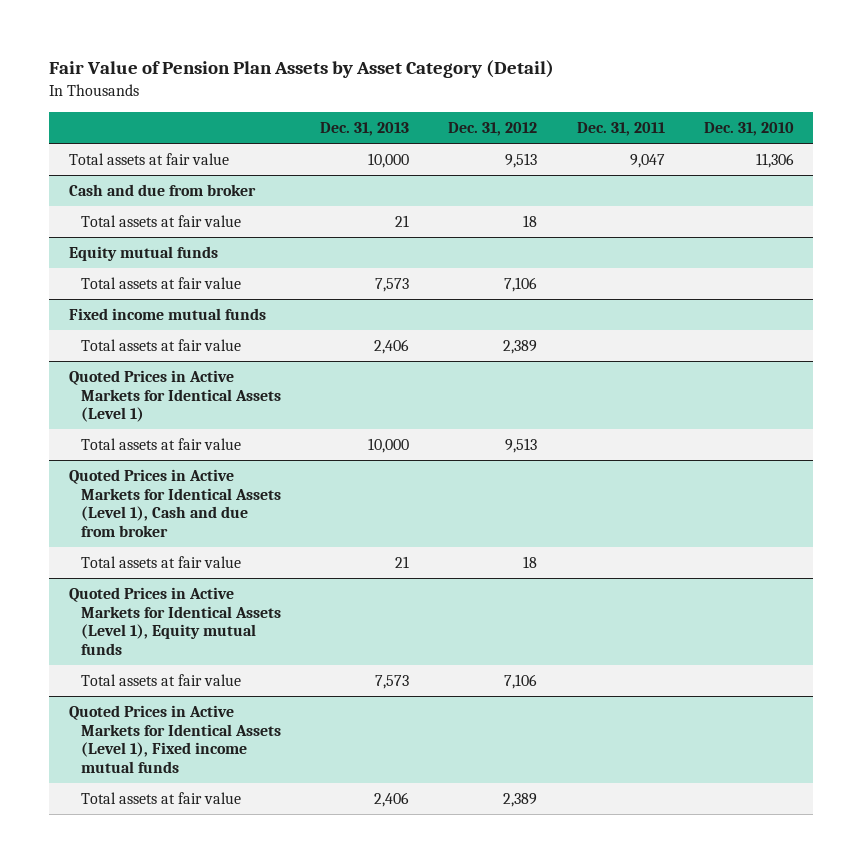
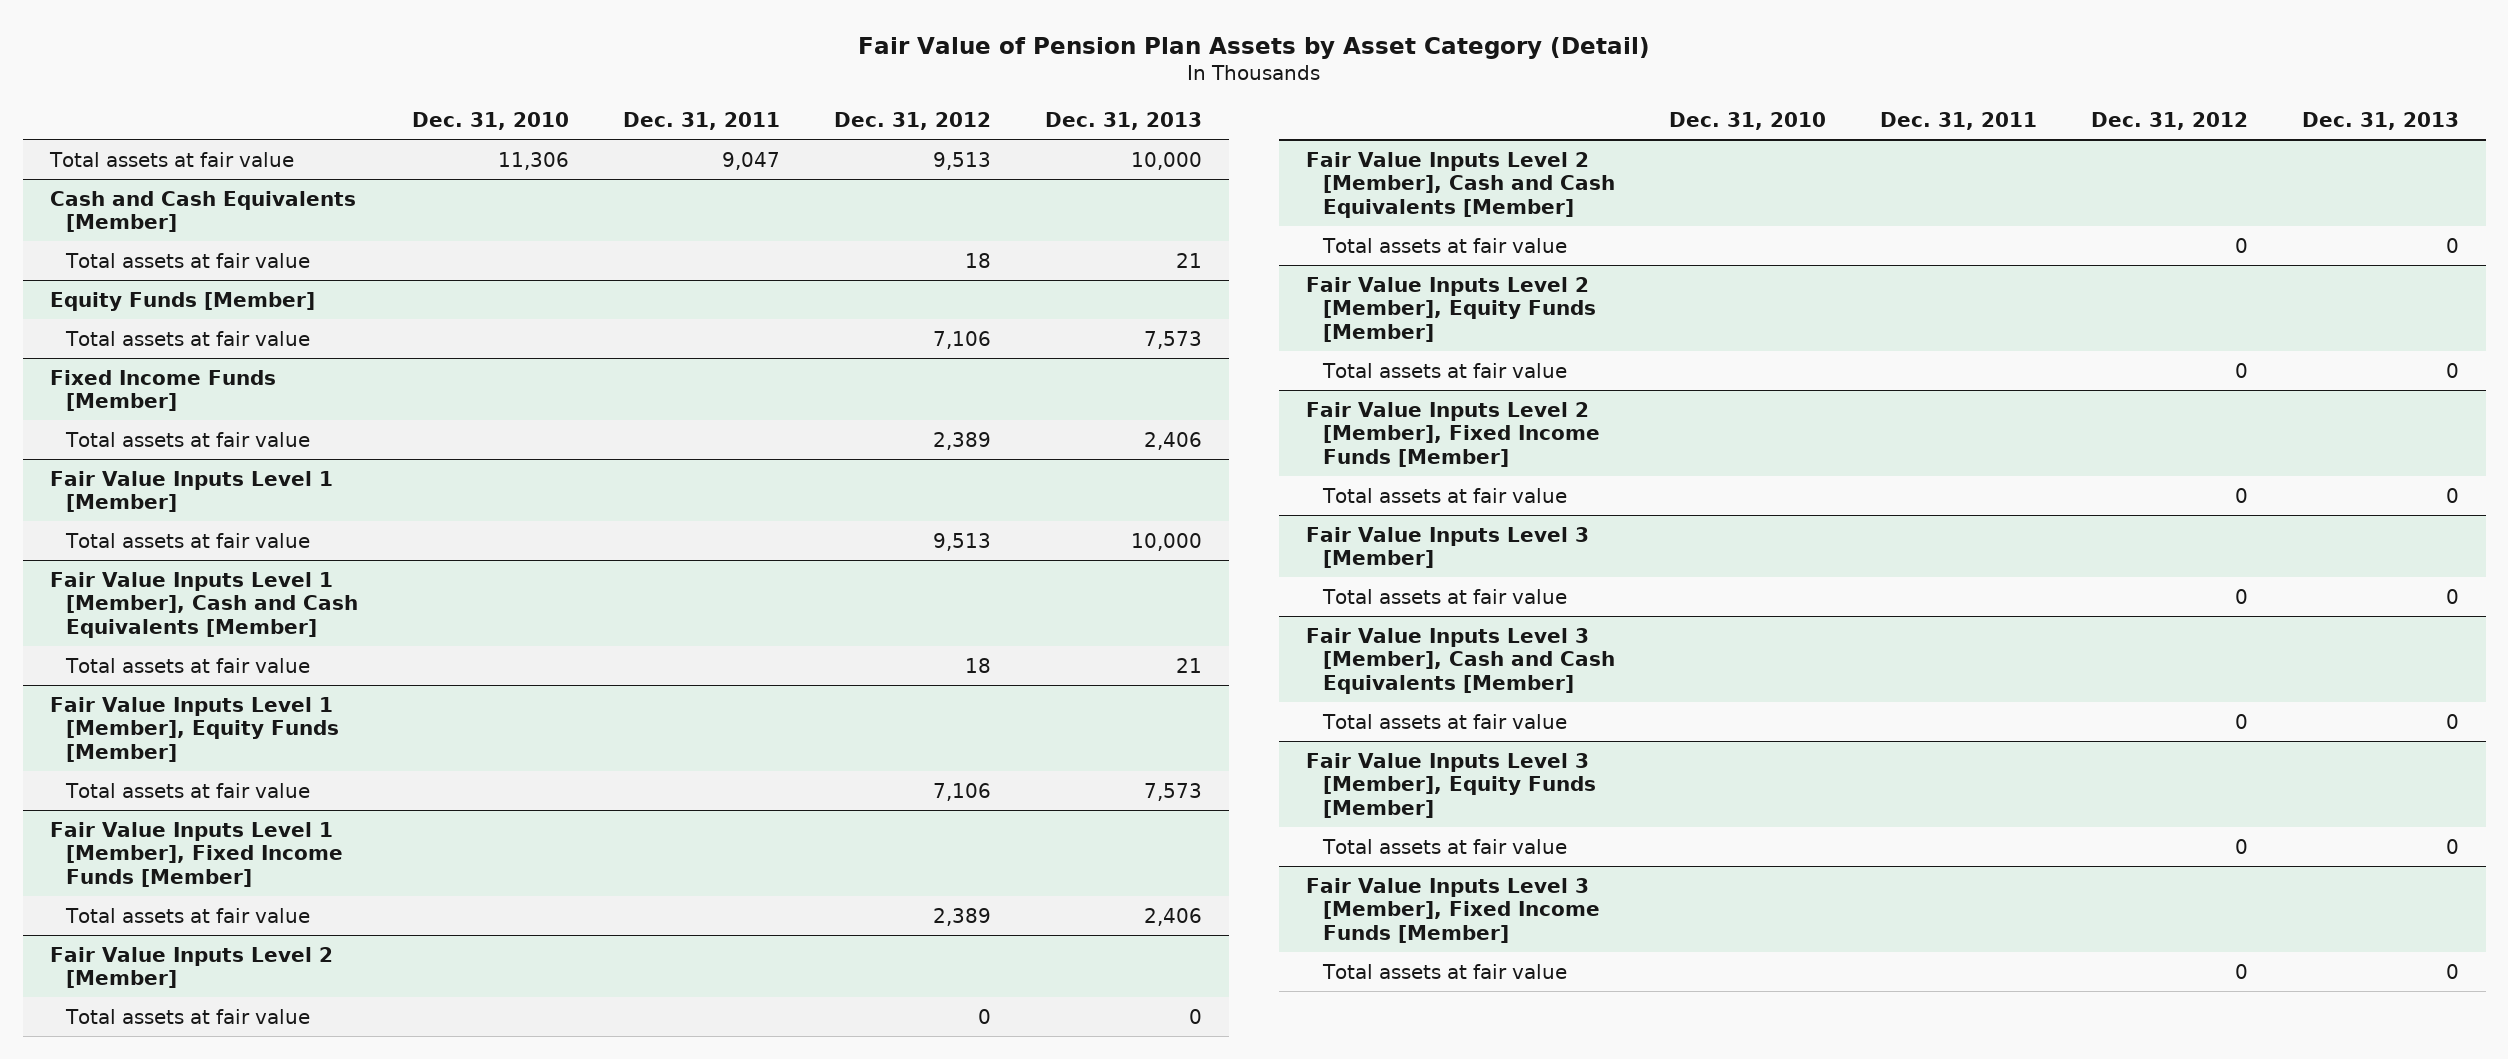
- | Dec. 31, 2013 | Dec. 31, 2012 | Dec. 31, 2011 | Dec. 31, 2010
+ | Dec. 31, 2010 | Dec. 31, 2011 | Dec. 31, 2012 | Dec. 31, 2013
- Cash and due from broker
+ Cash and Cash Equivalents [Member]
- Equity mutual funds
+ Equity Funds [Member]
- Fixed income mutual funds
+ Fixed Income Funds [Member]
- Quoted Prices in Active Markets for Identical Assets (Level 1)
+ Fair Value Inputs Level 1 [Member]
- Quoted Prices in Active Markets for Identical Assets (Level 1), Cash and due from broker
+ Fair Value Inputs Level 1 [Member], Cash and Cash Equivalents [Member]
- Quoted Prices in Active Markets for Identical Assets (Level 1), Equity mutual funds
+ Fair Value Inputs Level 1 [Member], Equity Funds [Member]
- Quoted Prices in Active Markets for Identical Assets (Level 1), Fixed income mutual funds
+ Fair Value Inputs Level 1 [Member], Fixed Income Funds [Member]
+ Fair Value Inputs Level 2 [Member]
+ Total assets at fair value | | | 0 | 0
+ Fair Value Inputs Level 2 [Member], Cash and Cash Equivalents [Member]
+ Total assets at fair value | | | 0 | 0
+ Fair Value Inputs Level 2 [Member], Equity Funds [Member]
+ Total assets at fair value | | | 0 | 0
+ Fair Value Inputs Level 2 [Member], Fixed Income Funds [Member]
+ Total assets at fair value | | | 0 | 0
+ Fair Value Inputs Level 3 [Member]
+ Total assets at fair value | | | 0 | 0
+ Fair Value Inputs Level 3 [Member], Cash and Cash Equivalents [Member]
+ Total assets at fair value | | | 0 | 0
+ Fair Value Inputs Level 3 [Member], Equity Funds [Member]
+ Total assets at fair value | | | 0 | 0
+ Fair Value Inputs Level 3 [Member], Fixed Income Funds [Member]
+ Total assets at fair value | | | 0 | 0

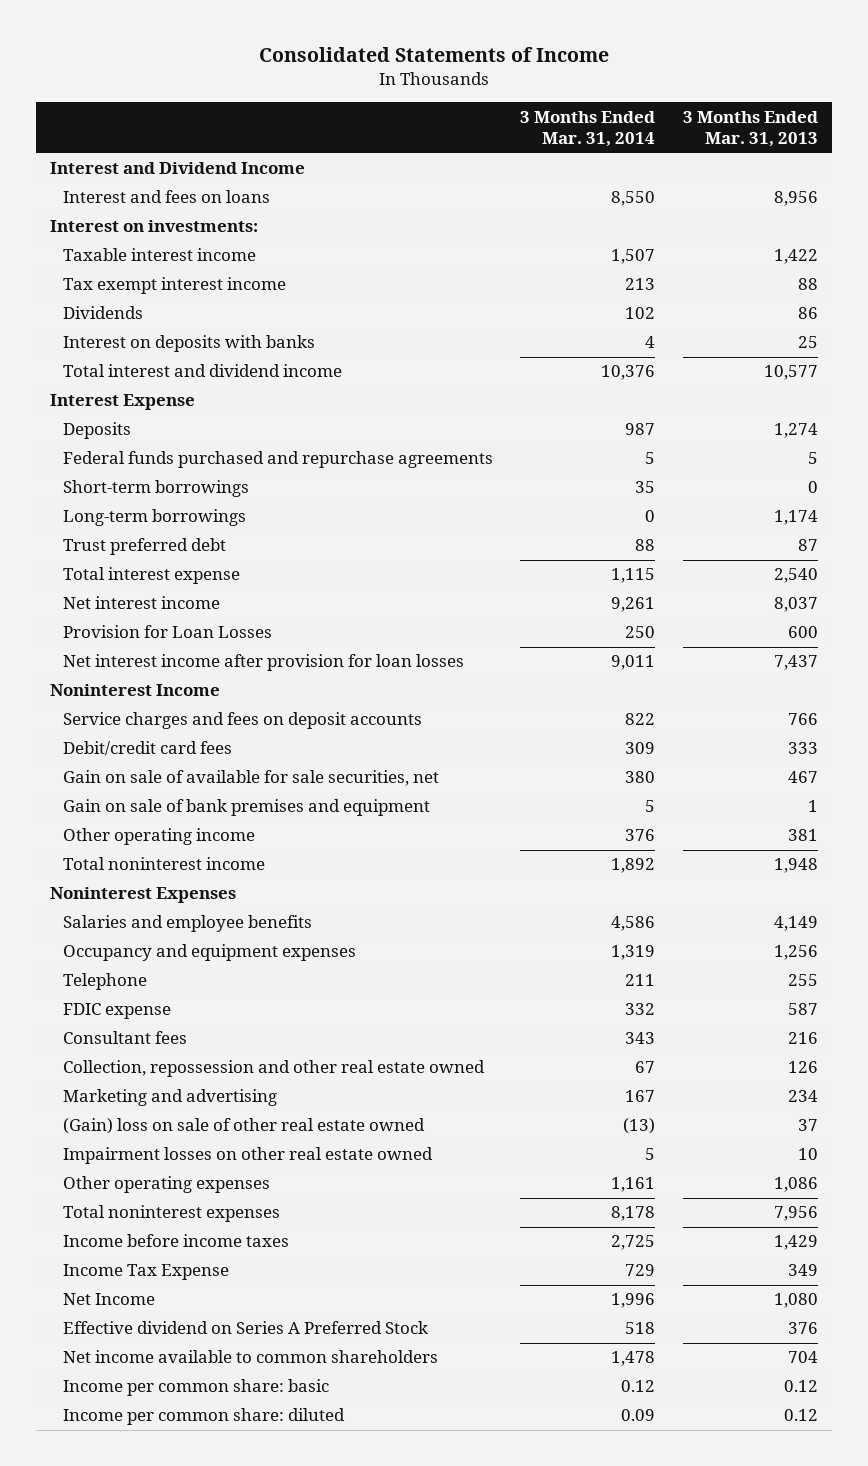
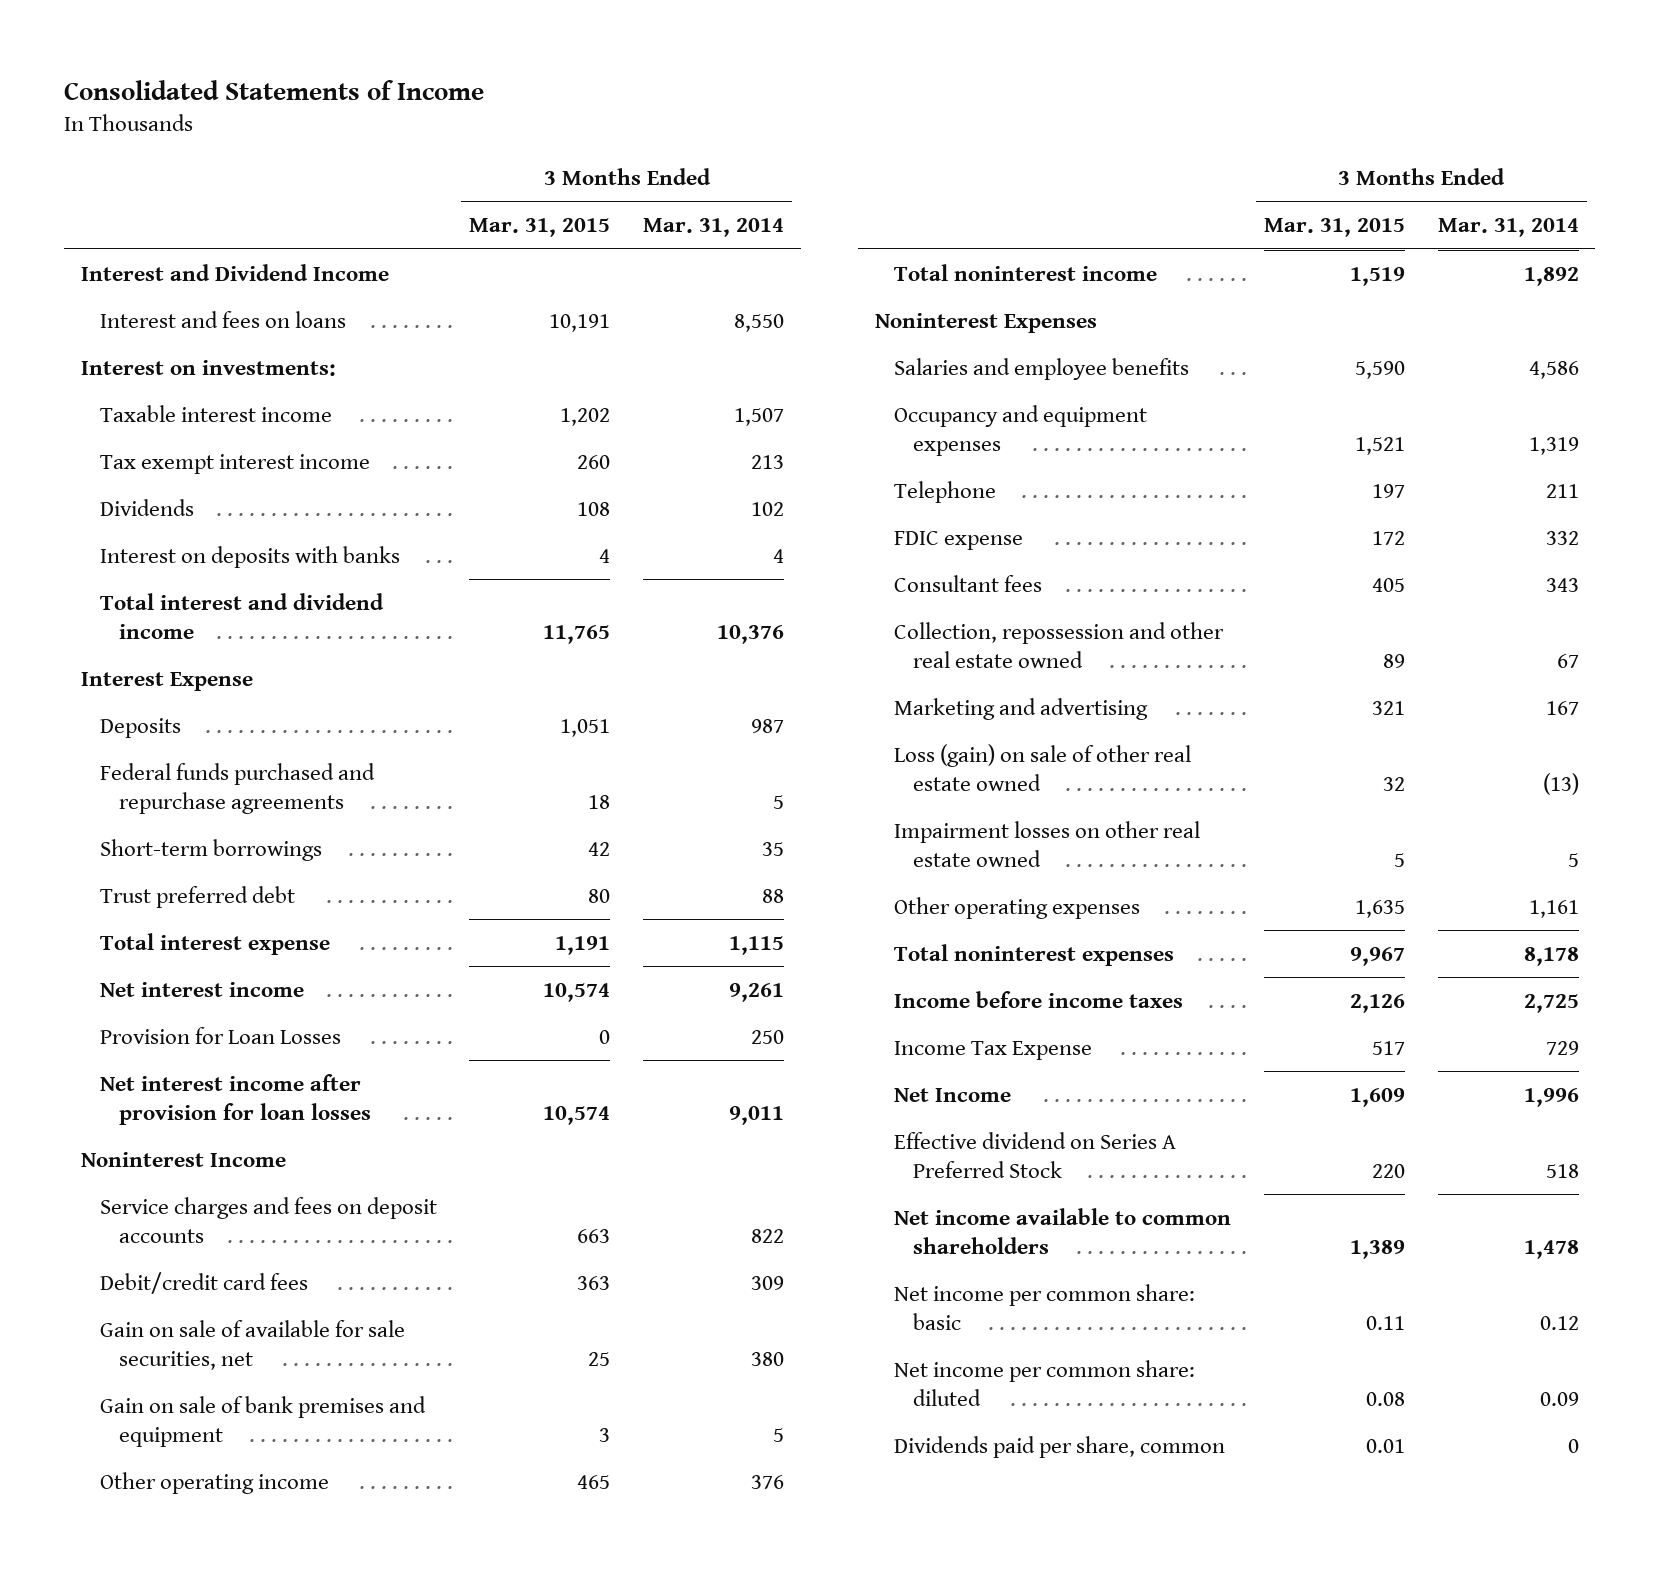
- | 3 Months Ended Mar. 31, 2014 | 3 Months Ended Mar. 31, 2013
+ | 3 Months Ended Mar. 31, 2015 | 3 Months Ended Mar. 31, 2014
- Long-term borrowings | 0 | 1,174
- (Gain) loss on sale of other real estate owned | (13) | 37
+ Loss (gain) on sale of other real estate owned | 32 | (13)
- Income per common share: basic | 0.12 | 0.12
- Income per common share: diluted | 0.09 | 0.12
+ Net income per common share: basic | 0.11 | 0.12
+ Net income per common share: diluted | 0.08 | 0.09
+ Dividends paid per share, common | 0.01 | 0

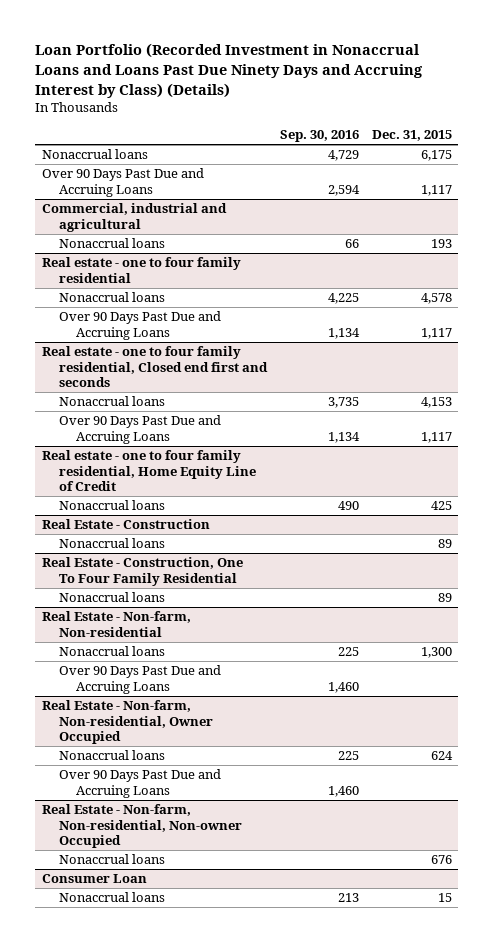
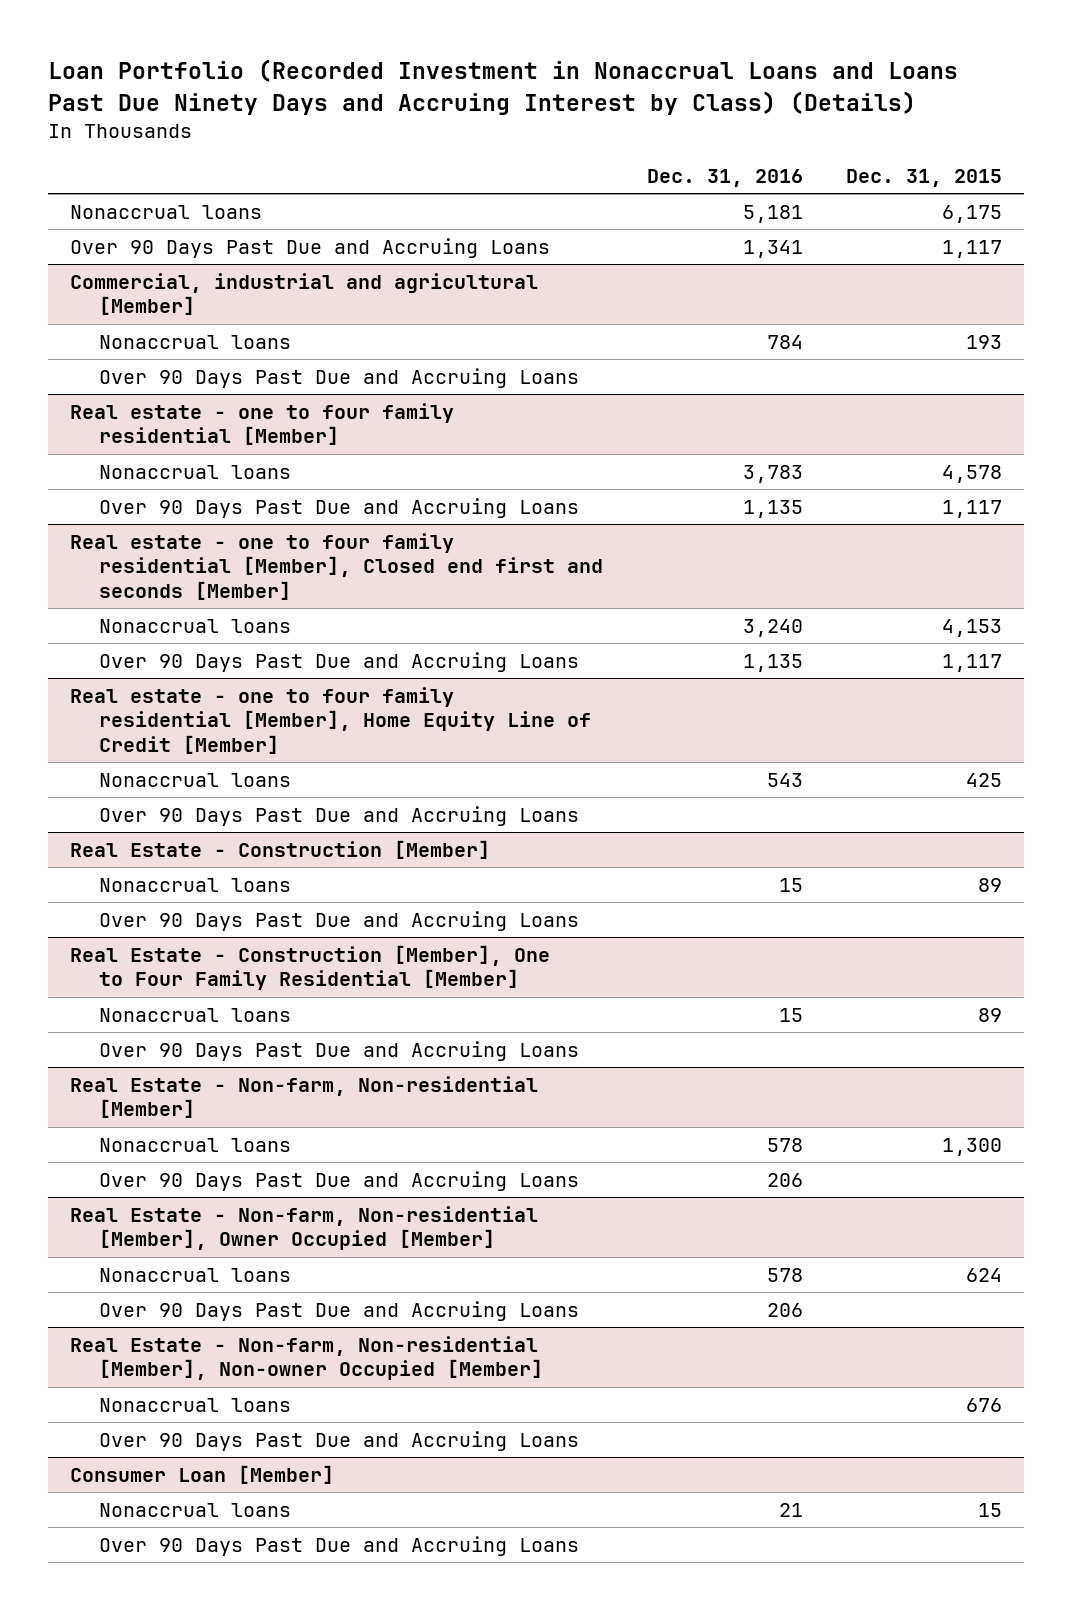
- | Sep. 30, 2016 | Dec. 31, 2015
+ | Dec. 31, 2016 | Dec. 31, 2015
- Commercial, industrial and agricultural
+ Commercial, industrial and agricultural [Member]
- Real estate - one to four family residential
+ Over 90 Days Past Due and Accruing Loans
+ Real estate - one to four family residential [Member]
- Real estate - one to four family residential, Closed end first and seconds
+ Real estate - one to four family residential [Member], Closed end first and seconds [Member]
- Real estate - one to four family residential, Home Equity Line of Credit
+ Real estate - one to four family residential [Member], Home Equity Line of Credit [Member]
- Real Estate - Construction
+ Over 90 Days Past Due and Accruing Loans
+ Real Estate - Construction [Member]
- Real Estate - Construction, One To Four Family Residential
+ Over 90 Days Past Due and Accruing Loans
+ Real Estate - Construction [Member], One to Four Family Residential [Member]
- Real Estate - Non-farm, Non-residential
+ Over 90 Days Past Due and Accruing Loans
+ Real Estate - Non-farm, Non-residential [Member]
- Real Estate - Non-farm, Non-residential, Owner Occupied
+ Real Estate - Non-farm, Non-residential [Member], Owner Occupied [Member]
- Real Estate - Non-farm, Non-residential, Non-owner Occupied
+ Real Estate - Non-farm, Non-residential [Member], Non-owner Occupied [Member]
- Consumer Loan
+ Over 90 Days Past Due and Accruing Loans
+ Consumer Loan [Member]
+ Over 90 Days Past Due and Accruing Loans

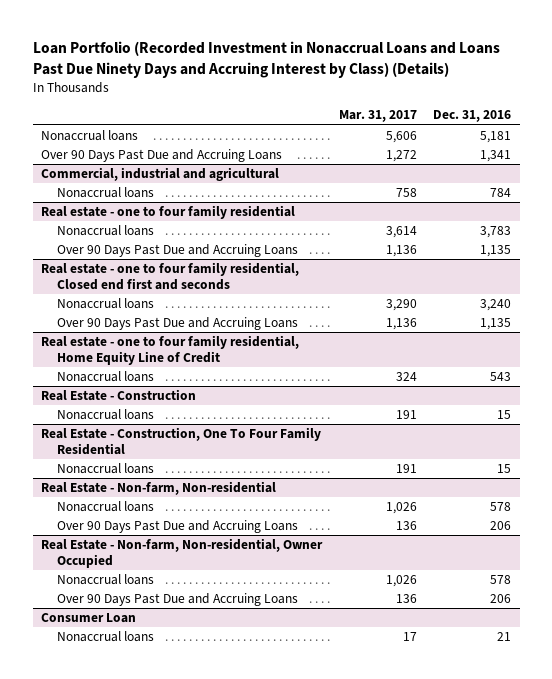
- | Dec. 31, 2016 | Dec. 31, 2015
+ | Mar. 31, 2017 | Dec. 31, 2016
- Commercial, industrial and agricultural [Member]
+ Commercial, industrial and agricultural
- Over 90 Days Past Due and Accruing Loans
- Real estate - one to four family residential [Member]
+ Real estate - one to four family residential
- Real estate - one to four family residential [Member], Closed end first and seconds [Member]
+ Real estate - one to four family residential, Closed end first and seconds
- Real estate - one to four family residential [Member], Home Equity Line of Credit [Member]
+ Real estate - one to four family residential, Home Equity Line of Credit
- Over 90 Days Past Due and Accruing Loans
- Real Estate - Construction [Member]
+ Real Estate - Construction
- Over 90 Days Past Due and Accruing Loans
- Real Estate - Construction [Member], One to Four Family Residential [Member]
+ Real Estate - Construction, One To Four Family Residential
- Over 90 Days Past Due and Accruing Loans
- Real Estate - Non-farm, Non-residential [Member]
+ Real Estate - Non-farm, Non-residential
- Real Estate - Non-farm, Non-residential [Member], Owner Occupied [Member]
+ Real Estate - Non-farm, Non-residential, Owner Occupied
- Real Estate - Non-farm, Non-residential [Member], Non-owner Occupied [Member]
- Nonaccrual loans | | 676
- Over 90 Days Past Due and Accruing Loans
- Consumer Loan [Member]
+ Consumer Loan
- Over 90 Days Past Due and Accruing Loans

